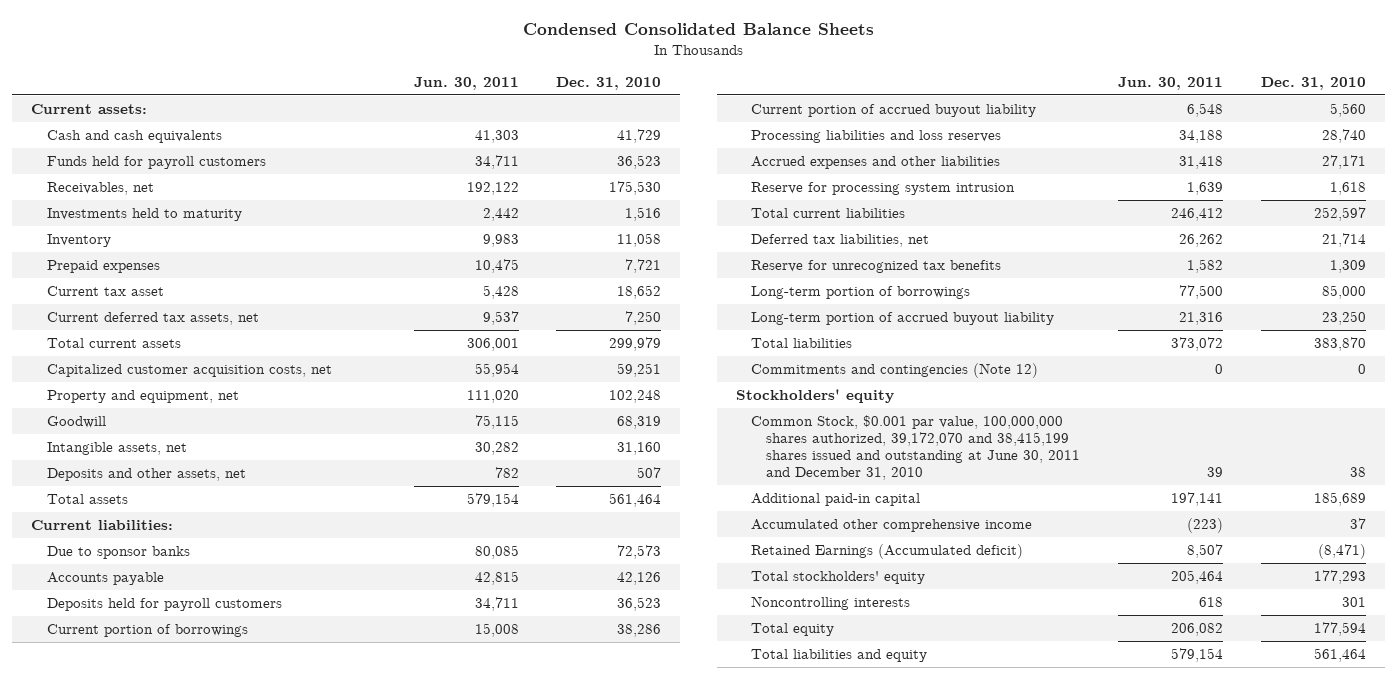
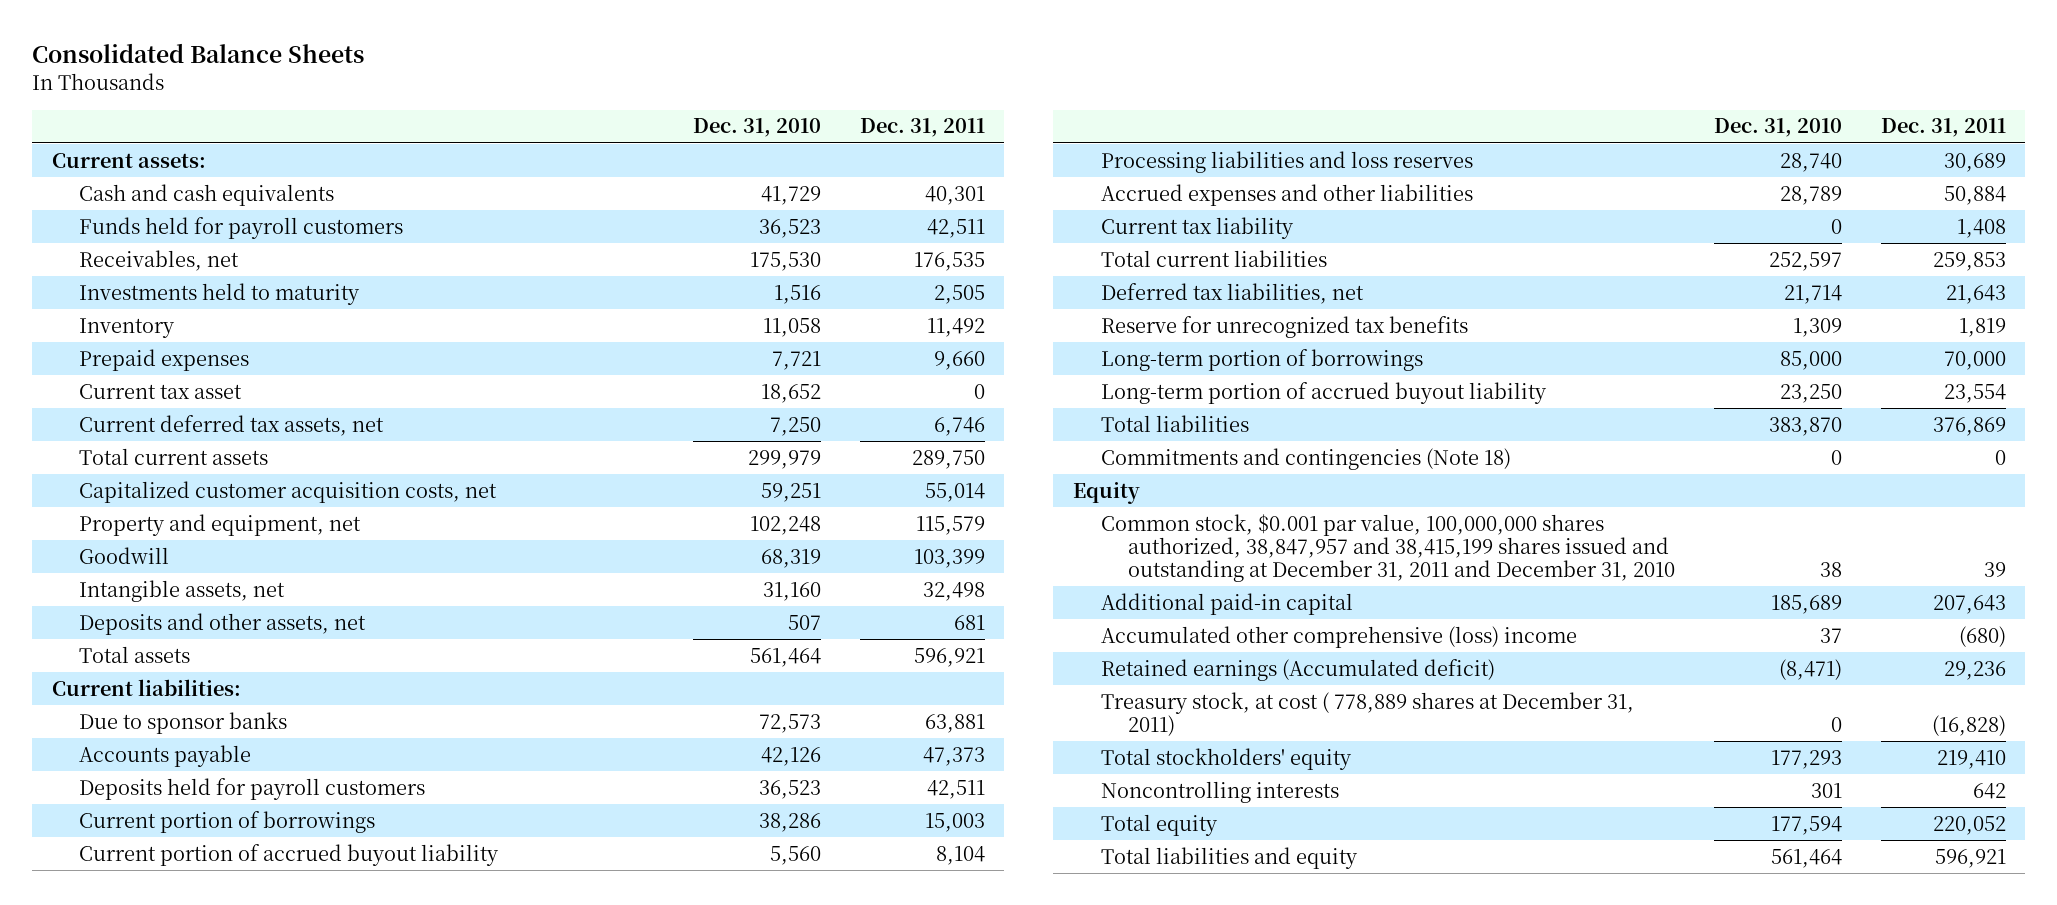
- Condensed Consolidated Balance Sheets
+ Consolidated Balance Sheets
- | Jun. 30, 2011 | Dec. 31, 2010
+ | Dec. 31, 2010 | Dec. 31, 2011
- Accrued expenses and other liabilities | 31,418 | 27,171
- Reserve for processing system intrusion | 1,639 | 1,618
+ Accrued expenses and other liabilities | 28,789 | 50,884
+ Current tax liability | 0 | 1,408
- Commitments and contingencies (Note 12) | 0 | 0
- Stockholders' equity
- Common Stock, $0.001 par value, 100,000,000 shares authorized, 39,172,070 and 38,415,199 shares issued and outstanding at June 30, 2011 and December 31, 2010 | 39 | 38
+ Commitments and contingencies (Note 18) | 0 | 0
+ Equity
+ Common stock, $0.001 par value, 100,000,000 shares authorized, 38,847,957 and 38,415,199 shares issued and outstanding at December 31, 2011 and December 31, 2010 | 38 | 39
- Accumulated other comprehensive income | (223) | 37
- Retained Earnings (Accumulated deficit) | 8,507 | (8,471)
+ Accumulated other comprehensive (loss) income | 37 | (680)
+ Retained earnings (Accumulated deficit) | (8,471) | 29,236
+ Treasury stock, at cost ( 778,889 shares at December 31, 2011) | 0 | (16,828)

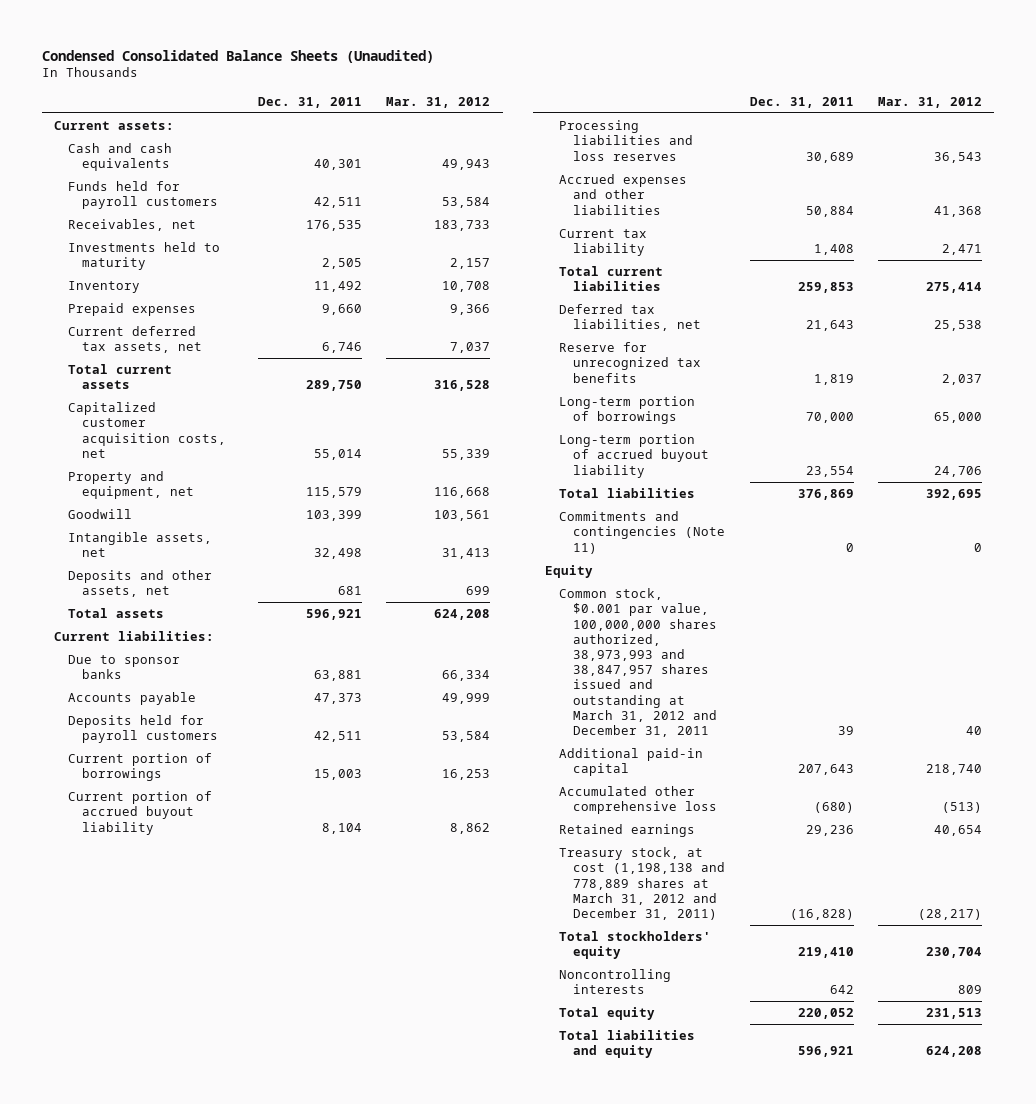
- Consolidated Balance Sheets
+ Condensed Consolidated Balance Sheets (Unaudited)
- | Dec. 31, 2010 | Dec. 31, 2011
+ | Dec. 31, 2011 | Mar. 31, 2012
- Current tax asset | 18,652 | 0
- Commitments and contingencies (Note 18) | 0 | 0
+ Commitments and contingencies (Note 11) | 0 | 0
- Common stock, $0.001 par value, 100,000,000 shares authorized, 38,847,957 and 38,415,199 shares issued and outstanding at December 31, 2011 and December 31, 2010 | 38 | 39
+ Common stock, $0.001 par value, 100,000,000 shares authorized, 38,973,993 and 38,847,957 shares issued and outstanding at March 31, 2012 and December 31, 2011 | 39 | 40
- Accumulated other comprehensive (loss) income | 37 | (680)
- Retained earnings (Accumulated deficit) | (8,471) | 29,236
- Treasury stock, at cost ( 778,889 shares at December 31, 2011) | 0 | (16,828)
+ Accumulated other comprehensive loss | (680) | (513)
+ Retained earnings | 29,236 | 40,654
+ Treasury stock, at cost (1,198,138 and 778,889 shares at March 31, 2012 and December 31, 2011) | (16,828) | (28,217)

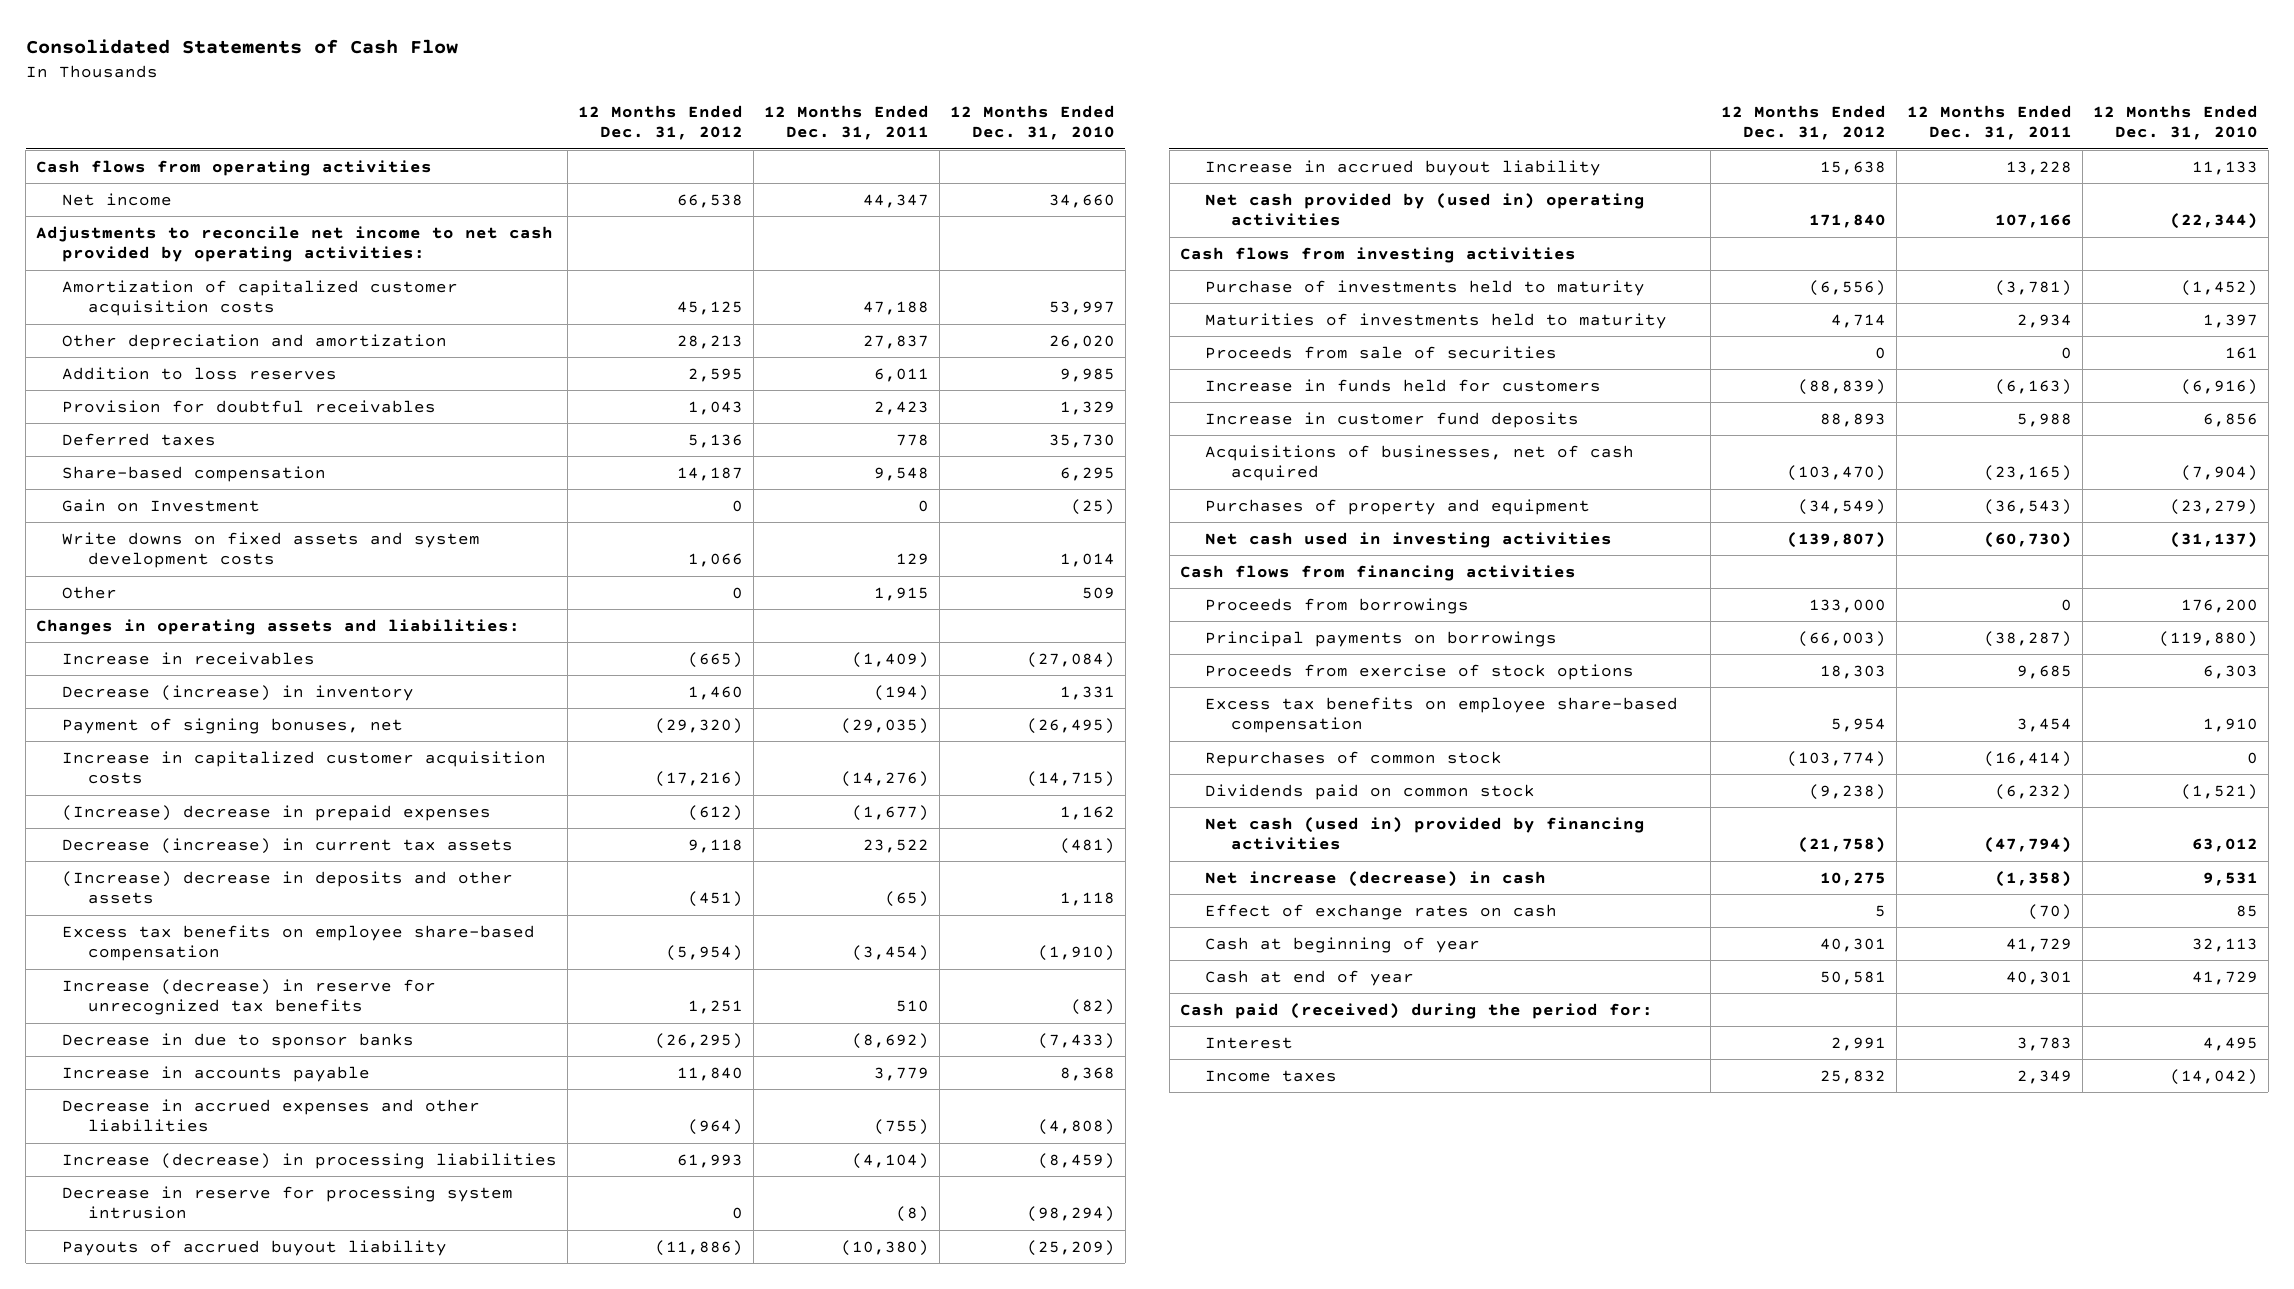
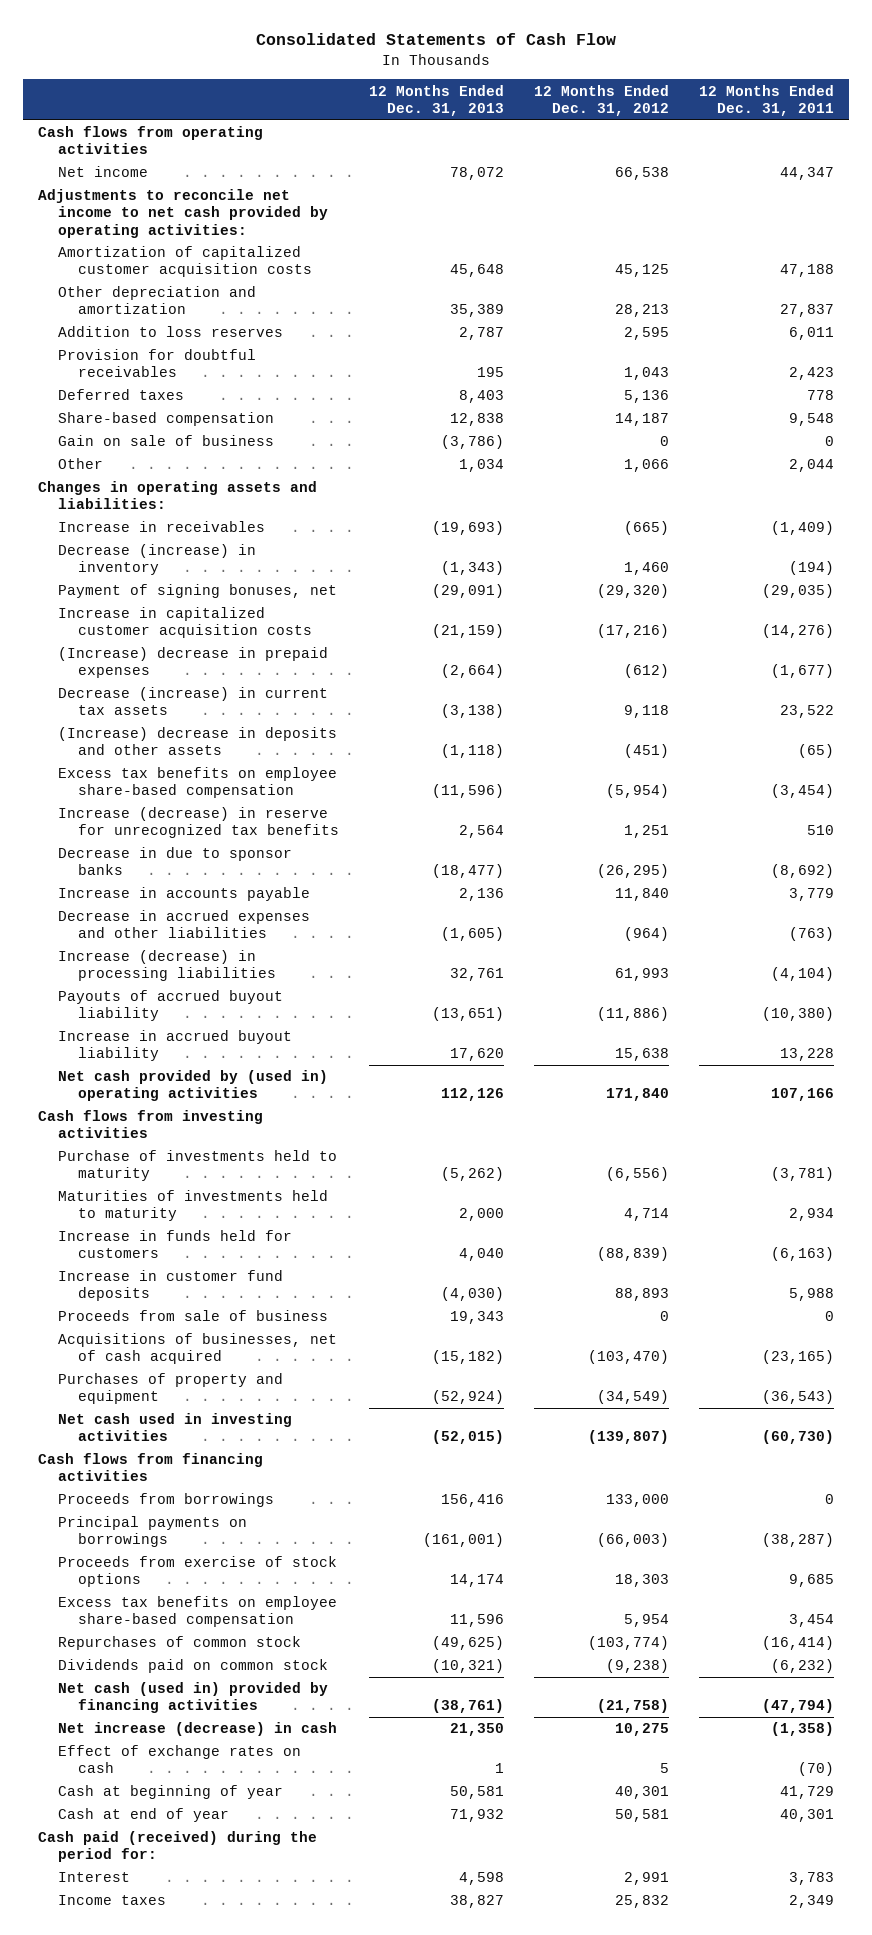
- | 12 Months Ended Dec. 31, 2012 | 12 Months Ended Dec. 31, 2011 | 12 Months Ended Dec. 31, 2010
+ | 12 Months Ended Dec. 31, 2013 | 12 Months Ended Dec. 31, 2012 | 12 Months Ended Dec. 31, 2011
- Gain on Investment | 0 | 0 | (25)
- Write downs on fixed assets and system development costs | 1,066 | 129 | 1,014
- Other | 0 | 1,915 | 509
+ Gain on sale of business | (3,786) | 0 | 0
+ Other | 1,034 | 1,066 | 2,044
- Decrease in accrued expenses and other liabilities | (964) | (755) | (4,808)
+ Decrease in accrued expenses and other liabilities | (1,605) | (964) | (763)
- Decrease in reserve for processing system intrusion | 0 | (8) | (98,294)
- Proceeds from sale of securities | 0 | 0 | 161
+ Proceeds from sale of business | 19,343 | 0 | 0

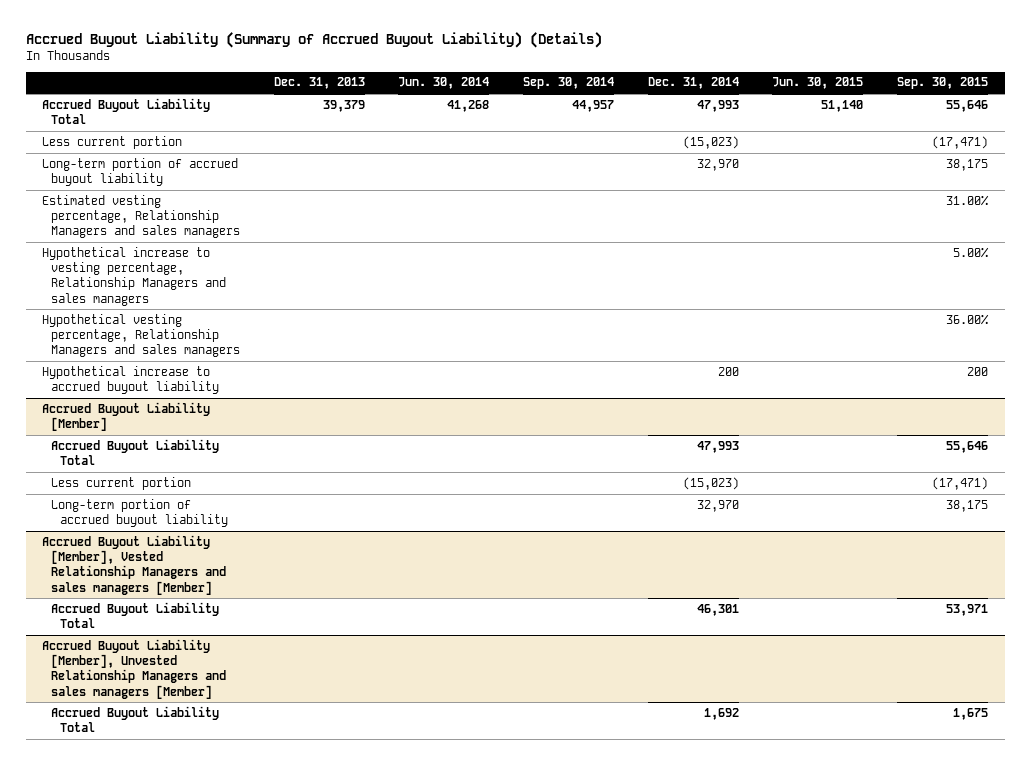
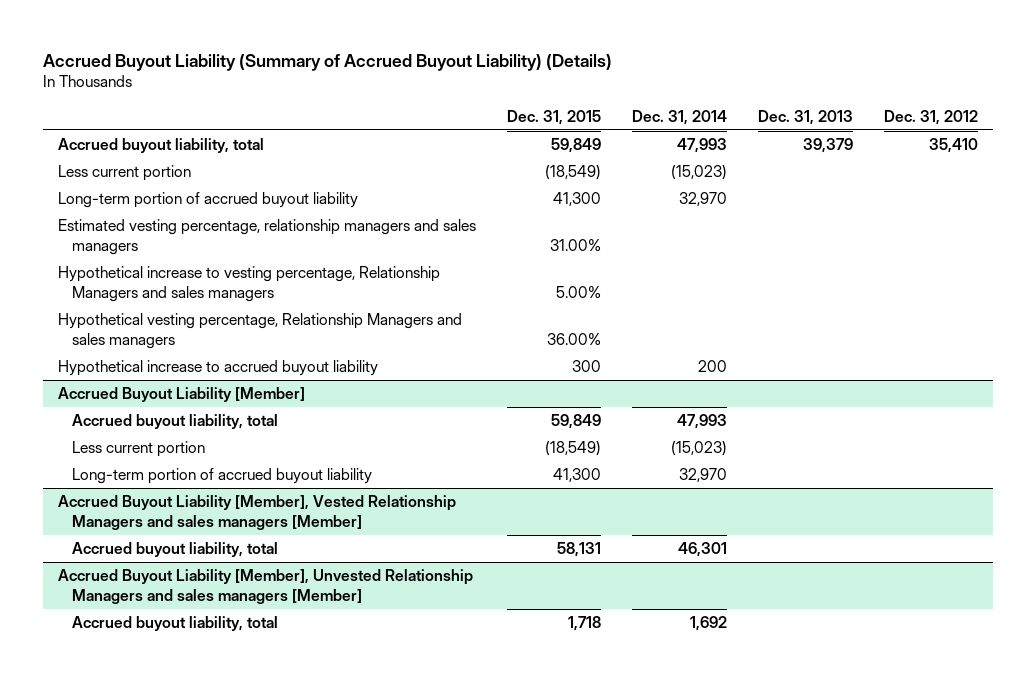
- | Dec. 31, 2013 | Jun. 30, 2014 | Sep. 30, 2014 | Dec. 31, 2014 | Jun. 30, 2015 | Sep. 30, 2015
+ | Dec. 31, 2015 | Dec. 31, 2014 | Dec. 31, 2013 | Dec. 31, 2012
- Accrued Buyout Liability Total | 39,379 | 41,268 | 44,957 | 47,993 | 51,140 | 55,646
+ Accrued buyout liability, total | 59,849 | 47,993 | 39,379 | 35,410
- Estimated vesting percentage, Relationship Managers and sales managers | | | | | | 31.00%
+ Estimated vesting percentage, relationship managers and sales managers | 31.00% | | |
@ Accrued Buyout Liability [Member]
- Accrued Buyout Liability Total | | | | 47,993 | | 55,646
+ Accrued buyout liability, total | 59,849 | 47,993 | |
@ Accrued Buyout Liability [Member], Vested Relationship Managers and sales managers [Member]
- Accrued Buyout Liability Total | | | | 46,301 | | 53,971
+ Accrued buyout liability, total | 58,131 | 46,301 | |
@ Accrued Buyout Liability [Member], Unvested Relationship Managers and sales managers [Member]
- Accrued Buyout Liability Total | | | | 1,692 | | 1,675
+ Accrued buyout liability, total | 1,718 | 1,692 | |

